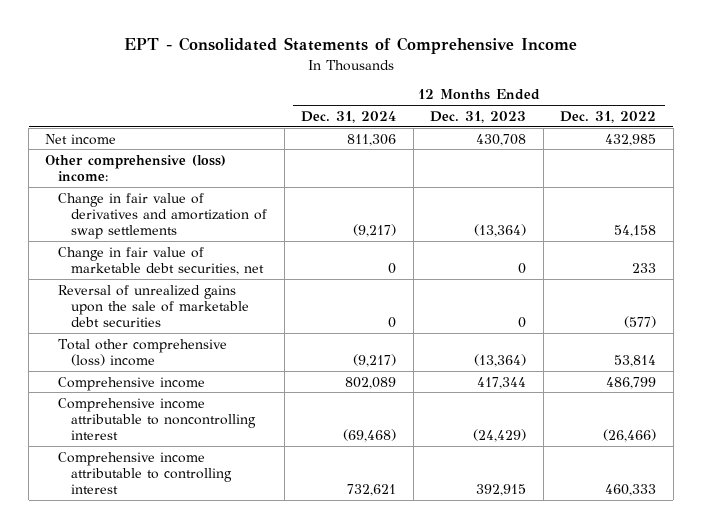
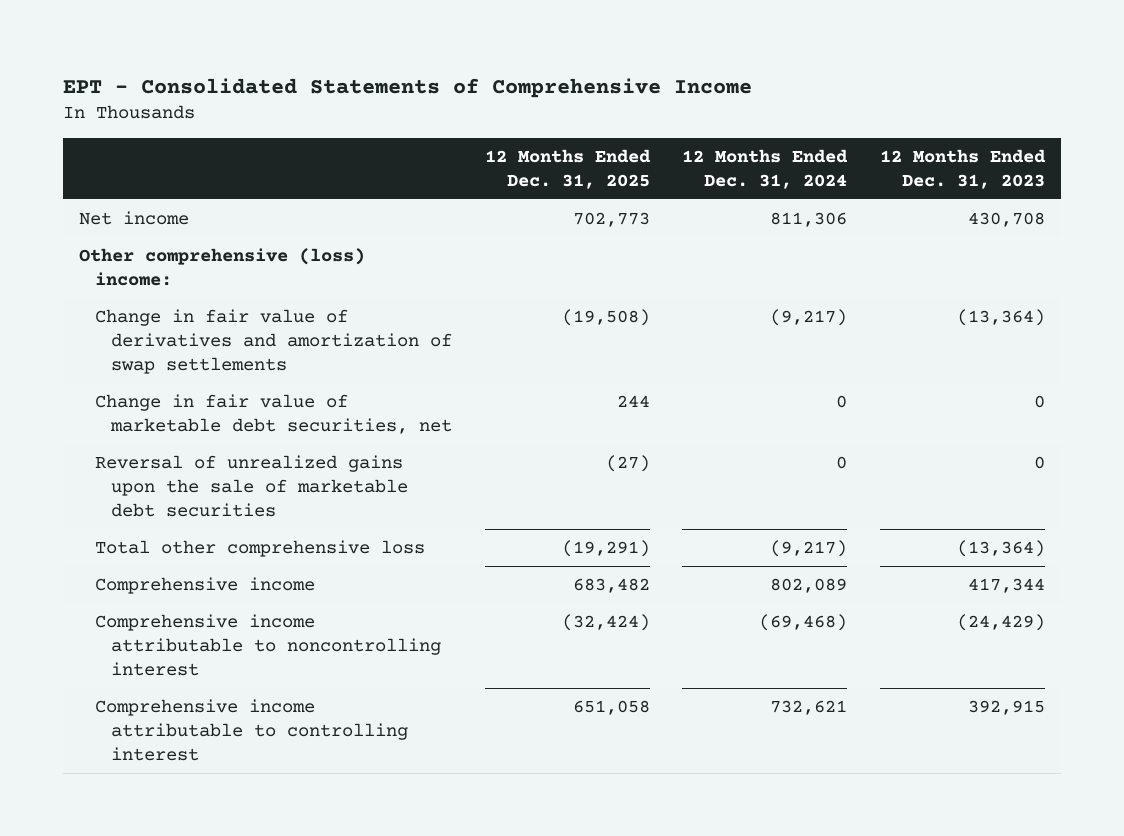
- | 12 Months Ended Dec. 31, 2024 | 12 Months Ended Dec. 31, 2023 | 12 Months Ended Dec. 31, 2022
+ | 12 Months Ended Dec. 31, 2025 | 12 Months Ended Dec. 31, 2024 | 12 Months Ended Dec. 31, 2023
- Total other comprehensive (loss) income | (9,217) | (13,364) | 53,814
+ Total other comprehensive loss | (19,291) | (9,217) | (13,364)

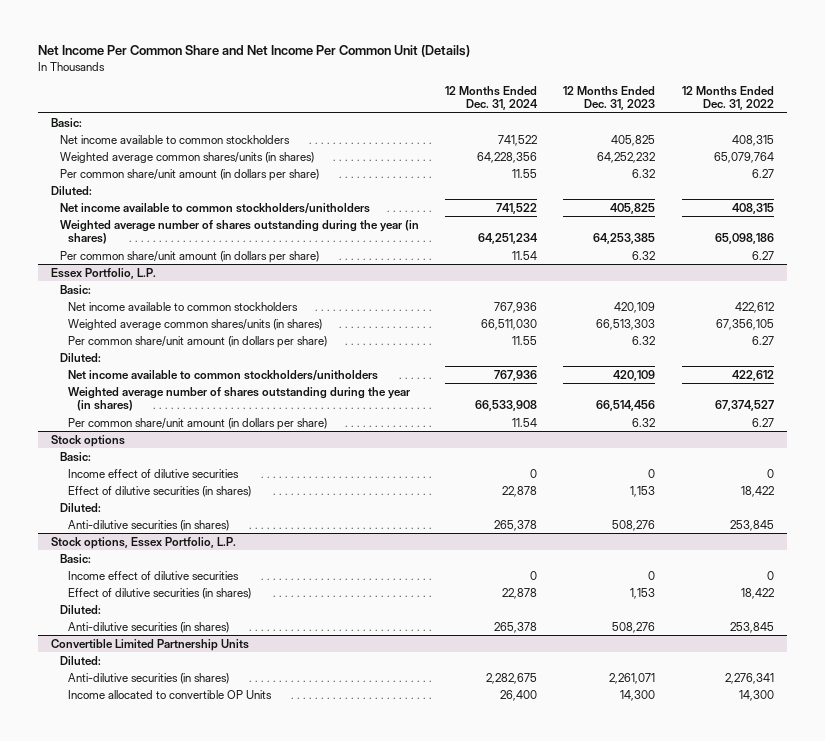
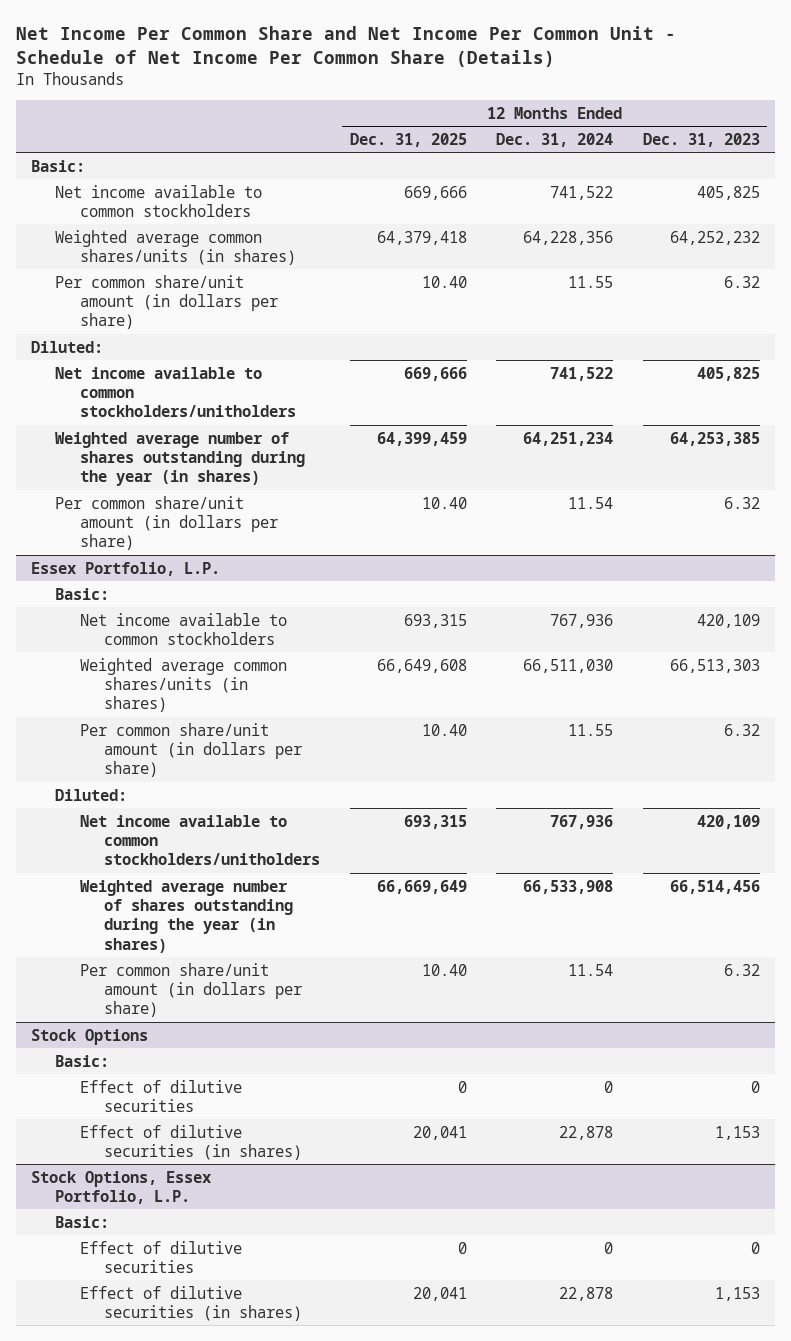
- Net Income Per Common Share and Net Income Per Common Unit (Details)
+ Net Income Per Common Share and Net Income Per Common Unit - Schedule of Net Income Per Common Share (Details)
- | 12 Months Ended Dec. 31, 2024 | 12 Months Ended Dec. 31, 2023 | 12 Months Ended Dec. 31, 2022
+ | 12 Months Ended Dec. 31, 2025 | 12 Months Ended Dec. 31, 2024 | 12 Months Ended Dec. 31, 2023
- Stock options
+ Stock Options
- Income effect of dilutive securities | 0 | 0 | 0
+ Effect of dilutive securities | 0 | 0 | 0
- Diluted:
- Anti-dilutive securities (in shares) | 265,378 | 508,276 | 253,845
- Stock options, Essex Portfolio, L.P.
+ Stock Options, Essex Portfolio, L.P.
- Income effect of dilutive securities | 0 | 0 | 0
+ Effect of dilutive securities | 0 | 0 | 0
- Diluted:
- Anti-dilutive securities (in shares) | 265,378 | 508,276 | 253,845
- Convertible Limited Partnership Units
- Diluted:
- Anti-dilutive securities (in shares) | 2,282,675 | 2,261,071 | 2,276,341
- Income allocated to convertible OP Units | 26,400 | 14,300 | 14,300

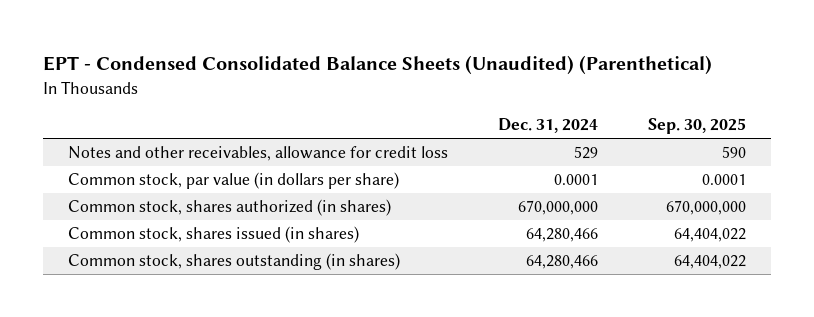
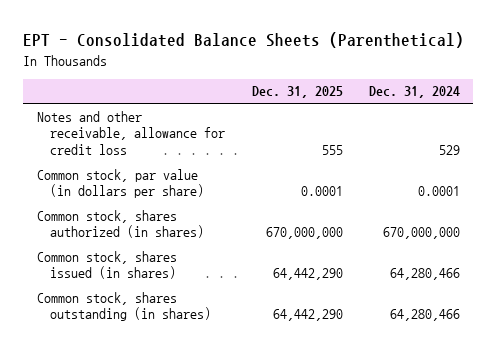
- EPT - Condensed Consolidated Balance Sheets (Unaudited) (Parenthetical)
+ EPT - Consolidated Balance Sheets (Parenthetical)
- | Dec. 31, 2024 | Sep. 30, 2025
+ | Dec. 31, 2025 | Dec. 31, 2024
- Notes and other receivables, allowance for credit loss | 529 | 590
+ Notes and other receivable, allowance for credit loss | 555 | 529

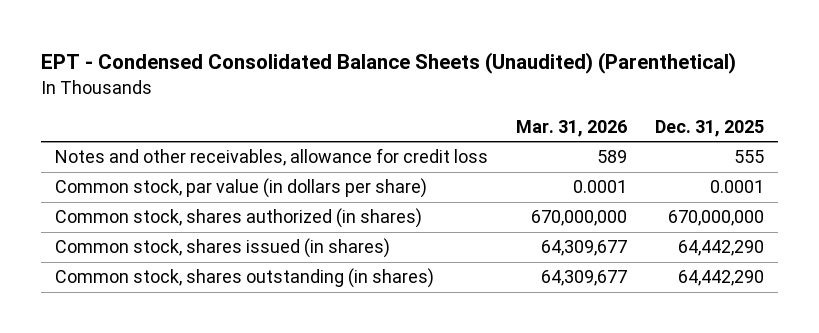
- EPT - Consolidated Balance Sheets (Parenthetical)
+ EPT - Condensed Consolidated Balance Sheets (Unaudited) (Parenthetical)
- | Dec. 31, 2025 | Dec. 31, 2024
+ | Mar. 31, 2026 | Dec. 31, 2025
- Notes and other receivable, allowance for credit loss | 555 | 529
+ Notes and other receivables, allowance for credit loss | 589 | 555

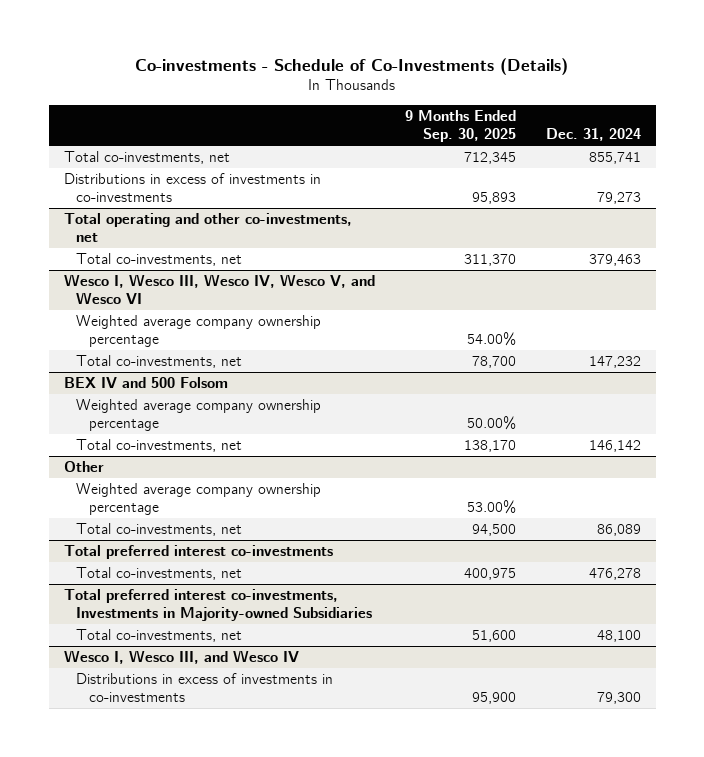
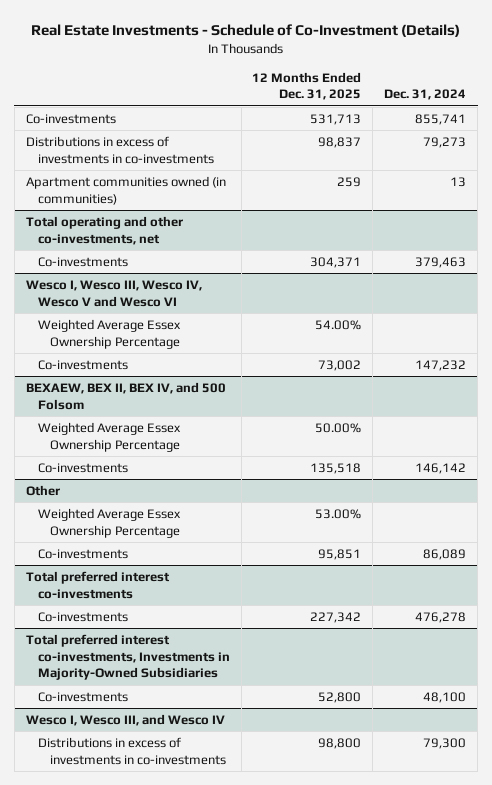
- Co-investments - Schedule of Co-Investments (Details)
+ Real Estate Investments - Schedule of Co-Investment (Details)
- | 9 Months Ended Sep. 30, 2025 | Dec. 31, 2024
+ | 12 Months Ended Dec. 31, 2025 | Dec. 31, 2024
- Total co-investments, net | 712,345 | 855,741
+ Co-investments | 531,713 | 855,741
+ Apartment communities owned (in communities) | 259 | 13
@ Total operating and other co-investments, net
- Total co-investments, net | 311,370 | 379,463
- Wesco I, Wesco III, Wesco IV, Wesco V, and Wesco VI
- Weighted average company ownership percentage | 54.00% |
- Total co-investments, net | 78,700 | 147,232
- BEX IV and 500 Folsom
- Weighted average company ownership percentage | 50.00% |
- Total co-investments, net | 138,170 | 146,142
@ Total operating and other co-investments, net
+ Co-investments | 304,371 | 379,463
+ Wesco I, Wesco III, Wesco IV, Wesco V and Wesco VI
+ Weighted Average Essex Ownership Percentage | 54.00% |
+ Co-investments | 73,002 | 147,232
+ BEXAEW, BEX II, BEX IV, and 500 Folsom
+ Weighted Average Essex Ownership Percentage | 50.00% |
+ Co-investments | 135,518 | 146,142
@ Other
- Weighted average company ownership percentage | 53.00% |
- Total co-investments, net | 94,500 | 86,089
+ Weighted Average Essex Ownership Percentage | 53.00% |
+ Co-investments | 95,851 | 86,089
@ Total preferred interest co-investments
- Total co-investments, net | 400,975 | 476,278
- Total preferred interest co-investments, Investments in Majority-owned Subsidiaries
- Total co-investments, net | 51,600 | 48,100
@ Total preferred interest co-investments
+ Co-investments | 227,342 | 476,278
+ Total preferred interest co-investments, Investments in Majority-Owned Subsidiaries
+ Co-investments | 52,800 | 48,100

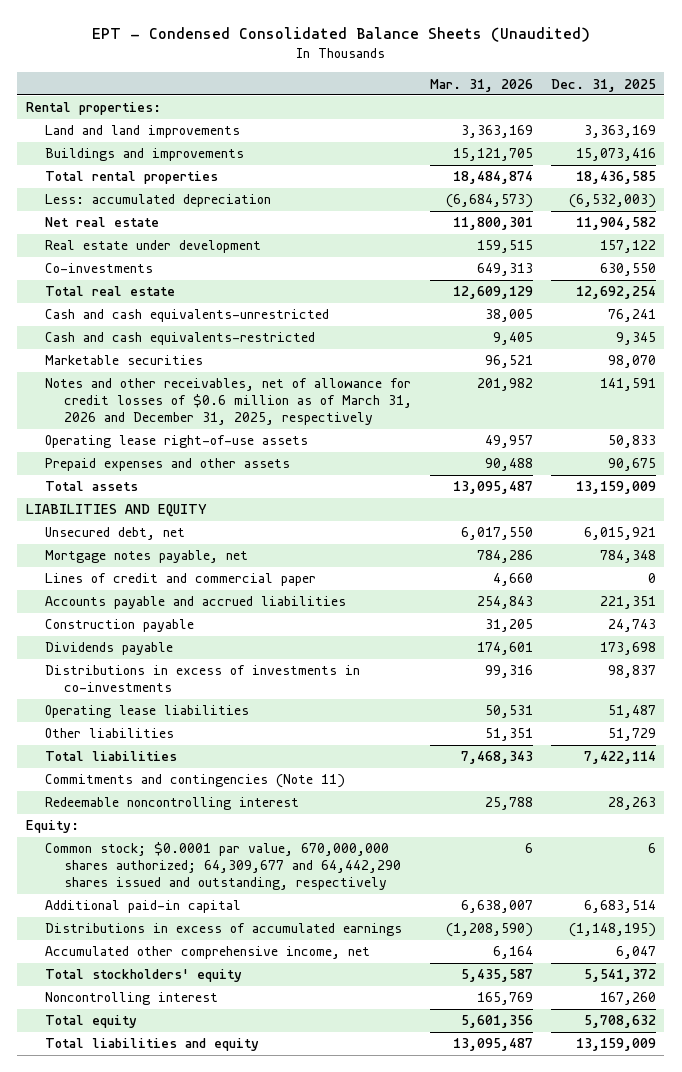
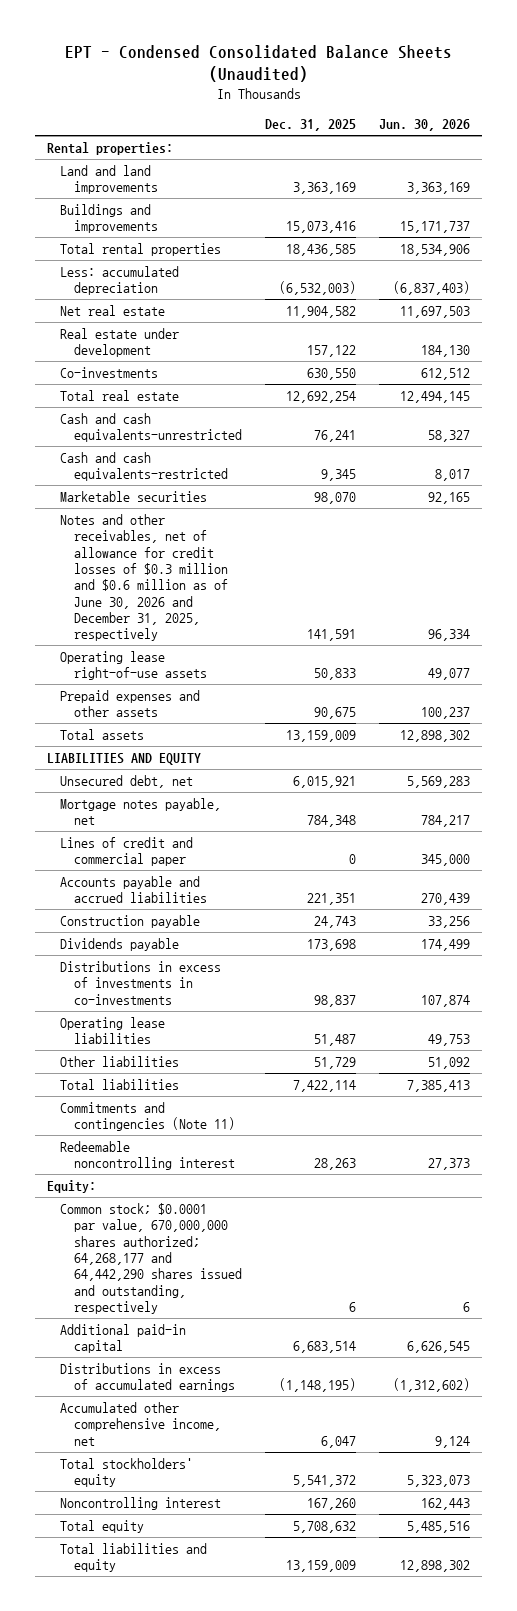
- | Mar. 31, 2026 | Dec. 31, 2025
+ | Dec. 31, 2025 | Jun. 30, 2026
- Notes and other receivables, net of allowance for credit losses of $0.6 million as of March 31, 2026 and December 31, 2025, respectively | 201,982 | 141,591
+ Notes and other receivables, net of allowance for credit losses of $0.3 million and $0.6 million as of June 30, 2026 and December 31, 2025, respectively | 141,591 | 96,334
- Common stock; $0.0001 par value, 670,000,000 shares authorized; 64,309,677 and 64,442,290 shares issued and outstanding, respectively | 6 | 6
+ Common stock; $0.0001 par value, 670,000,000 shares authorized; 64,268,177 and 64,442,290 shares issued and outstanding, respectively | 6 | 6

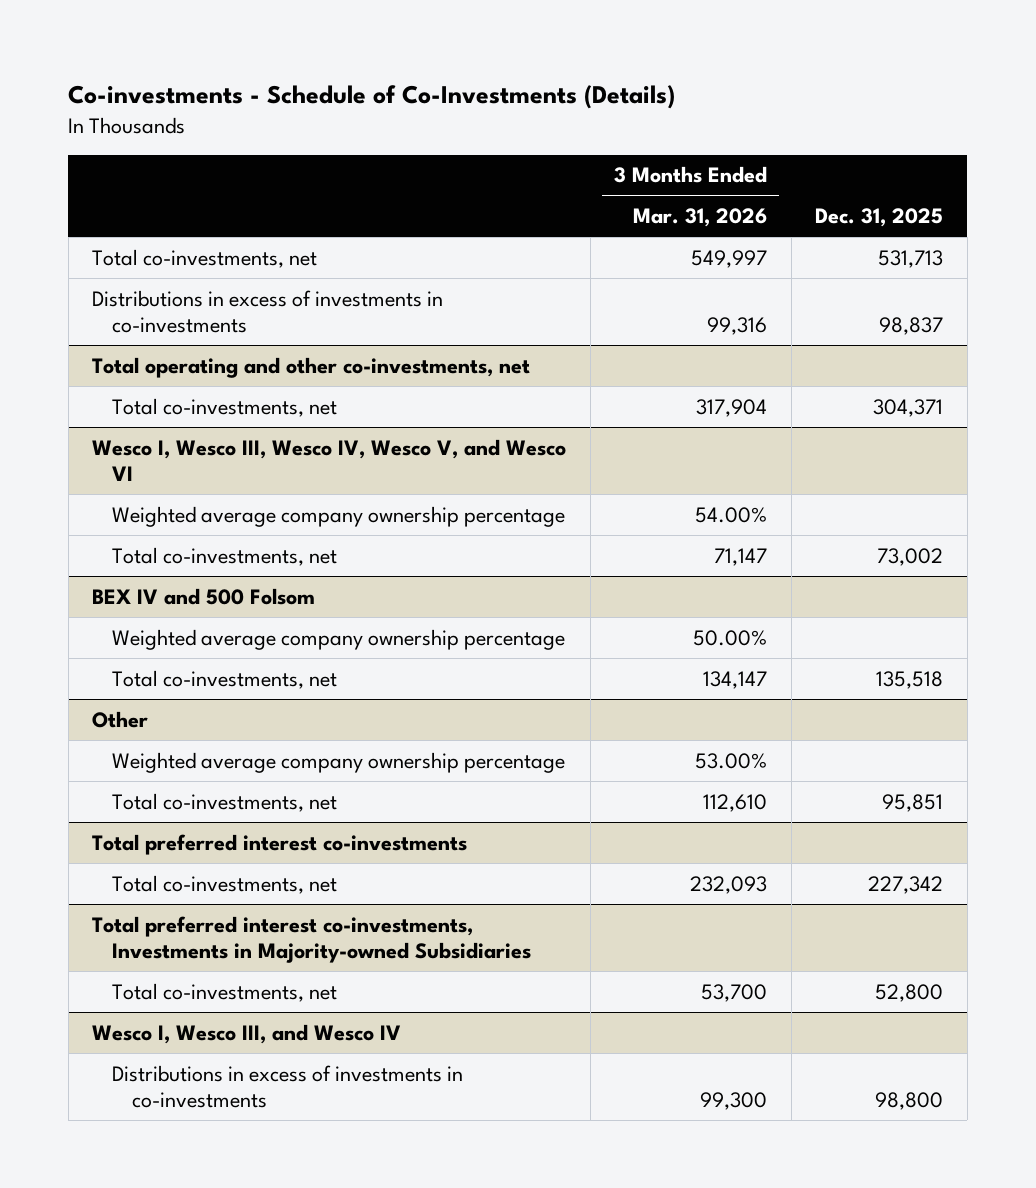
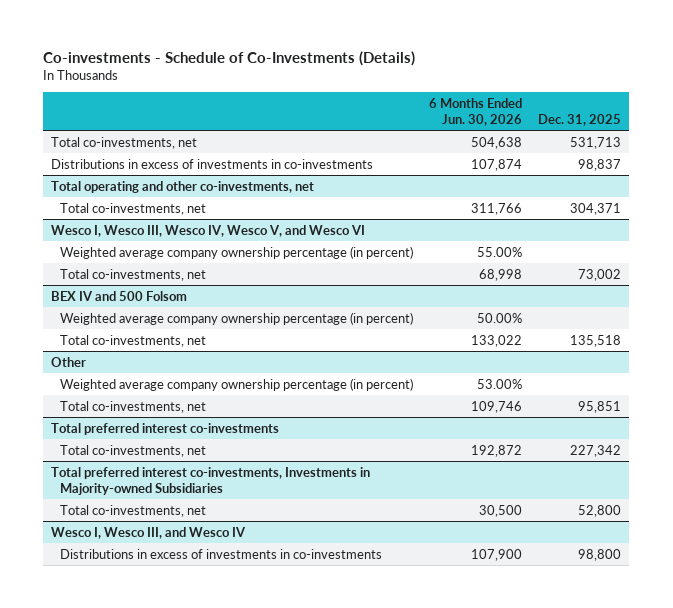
- | 3 Months Ended Mar. 31, 2026 | Dec. 31, 2025
+ | 6 Months Ended Jun. 30, 2026 | Dec. 31, 2025
@ Wesco I, Wesco III, Wesco IV, Wesco V, and Wesco VI
- Weighted average company ownership percentage | 54.00% |
+ Weighted average company ownership percentage (in percent) | 55.00% |
@ BEX IV and 500 Folsom
- Weighted average company ownership percentage | 50.00% |
+ Weighted average company ownership percentage (in percent) | 50.00% |
@ Other
- Weighted average company ownership percentage | 53.00% |
+ Weighted average company ownership percentage (in percent) | 53.00% |

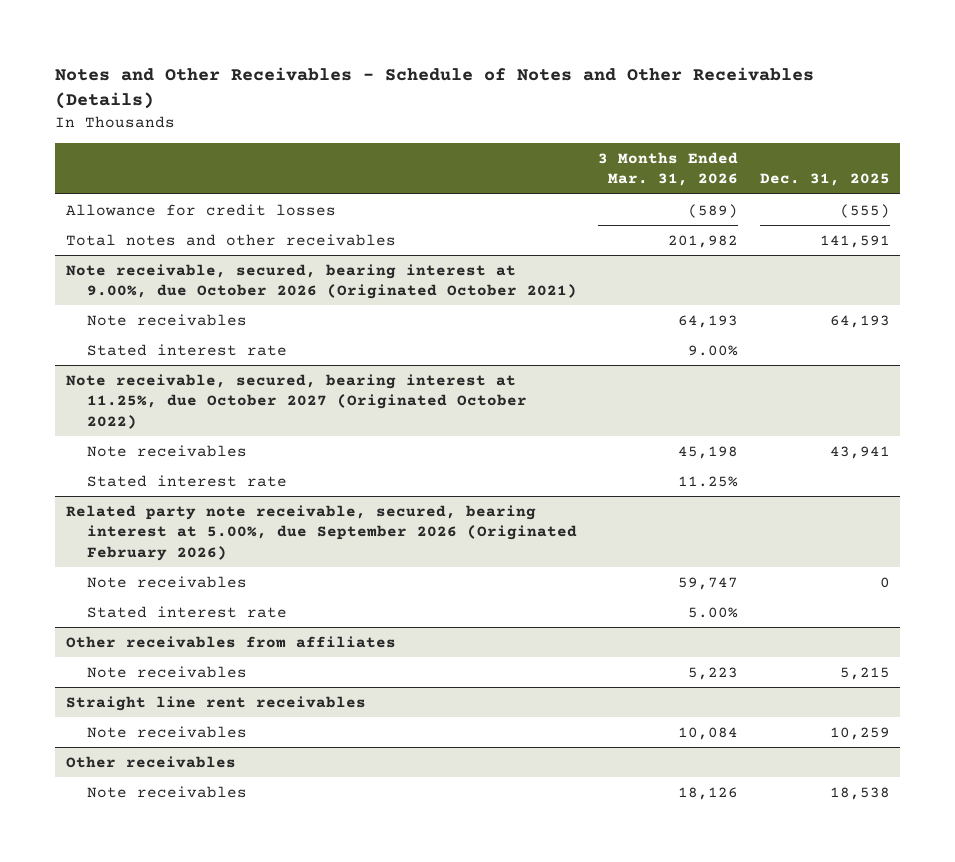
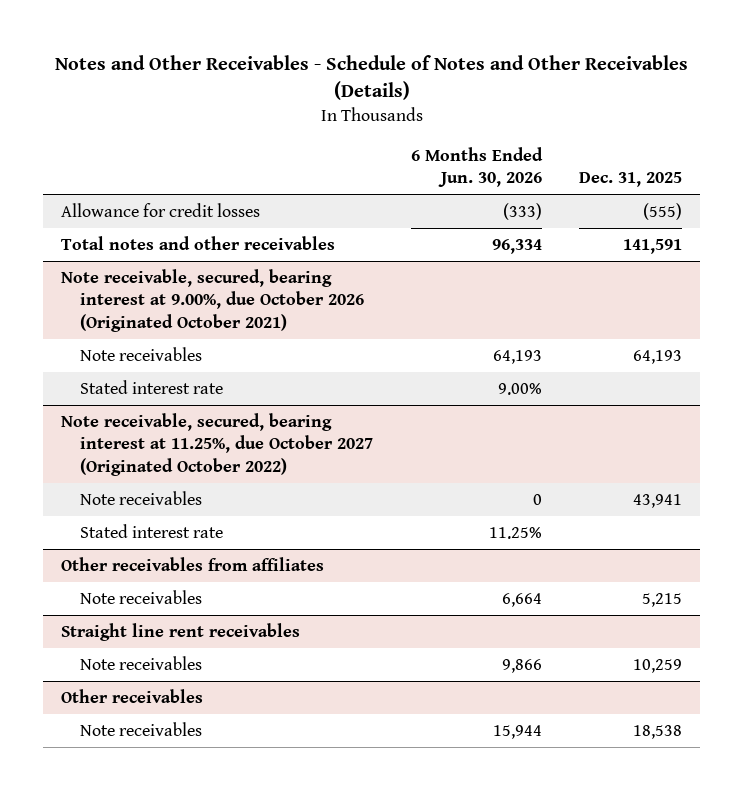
- | 3 Months Ended Mar. 31, 2026 | Dec. 31, 2025
+ | 6 Months Ended Jun. 30, 2026 | Dec. 31, 2025
- Related party note receivable, secured, bearing interest at 5.00%, due September 2026 (Originated February 2026)
- Note receivables | 59,747 | 0
- Stated interest rate | 5.00% |

